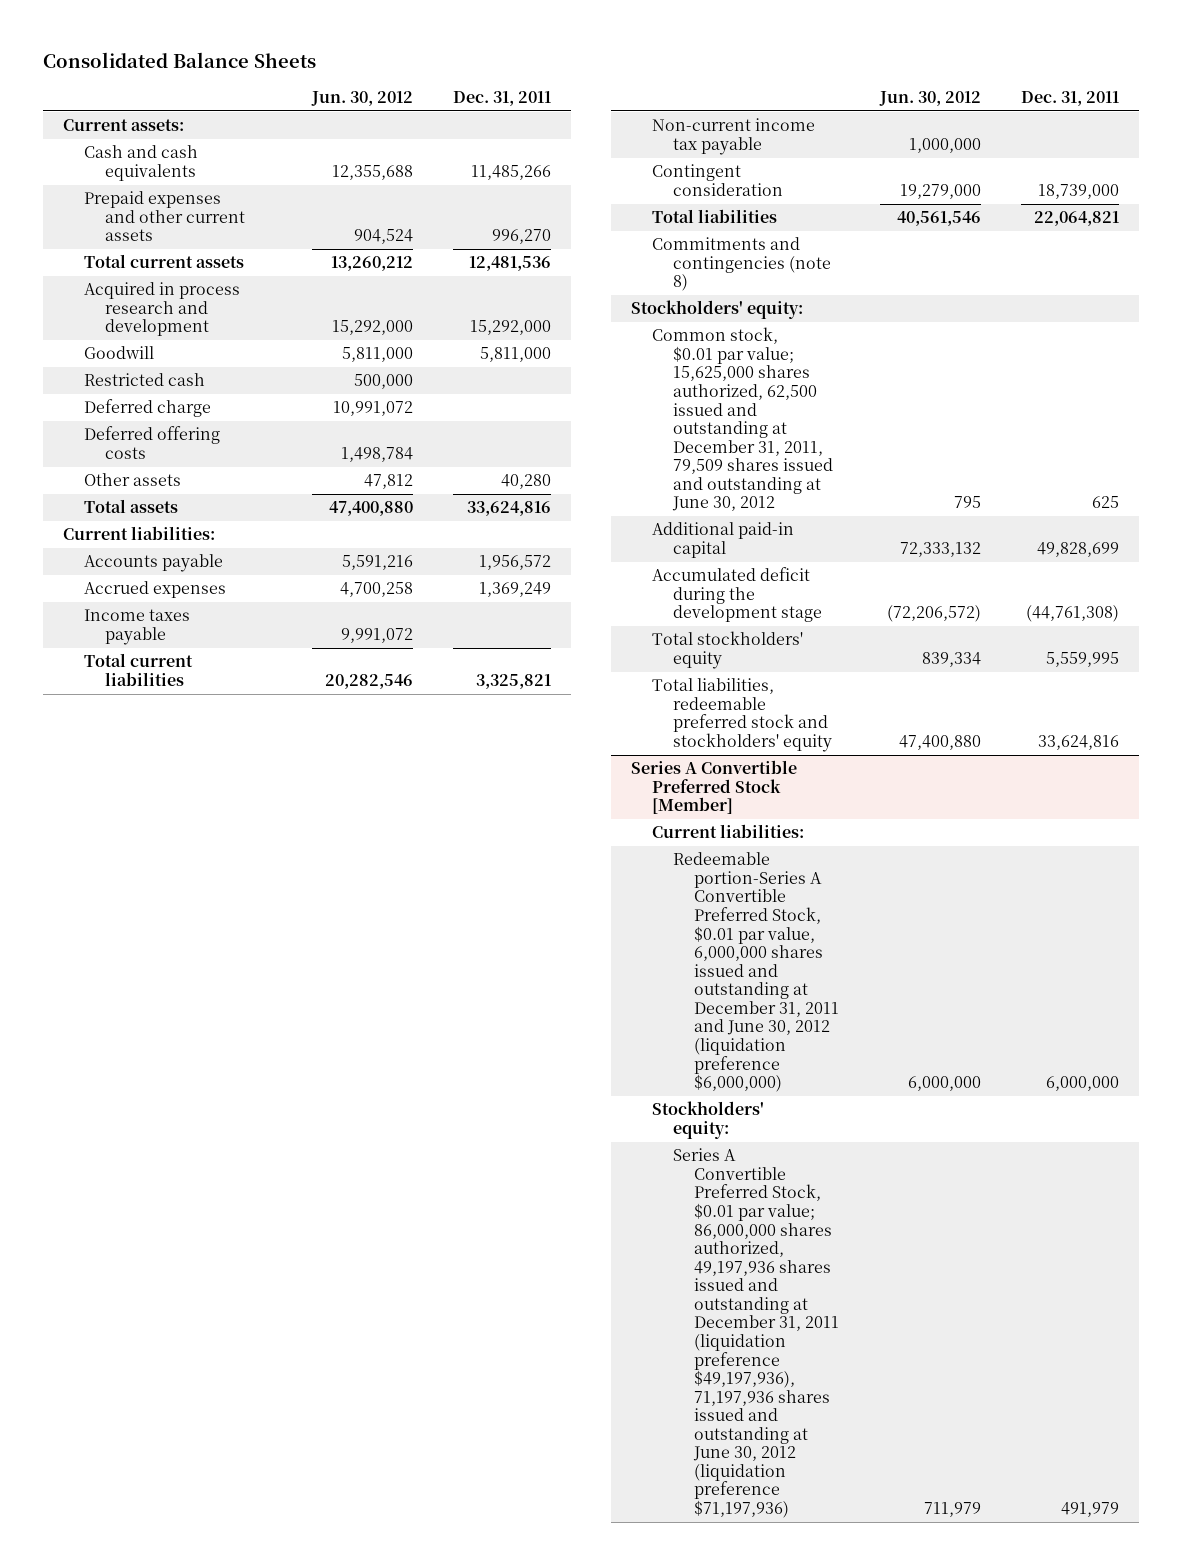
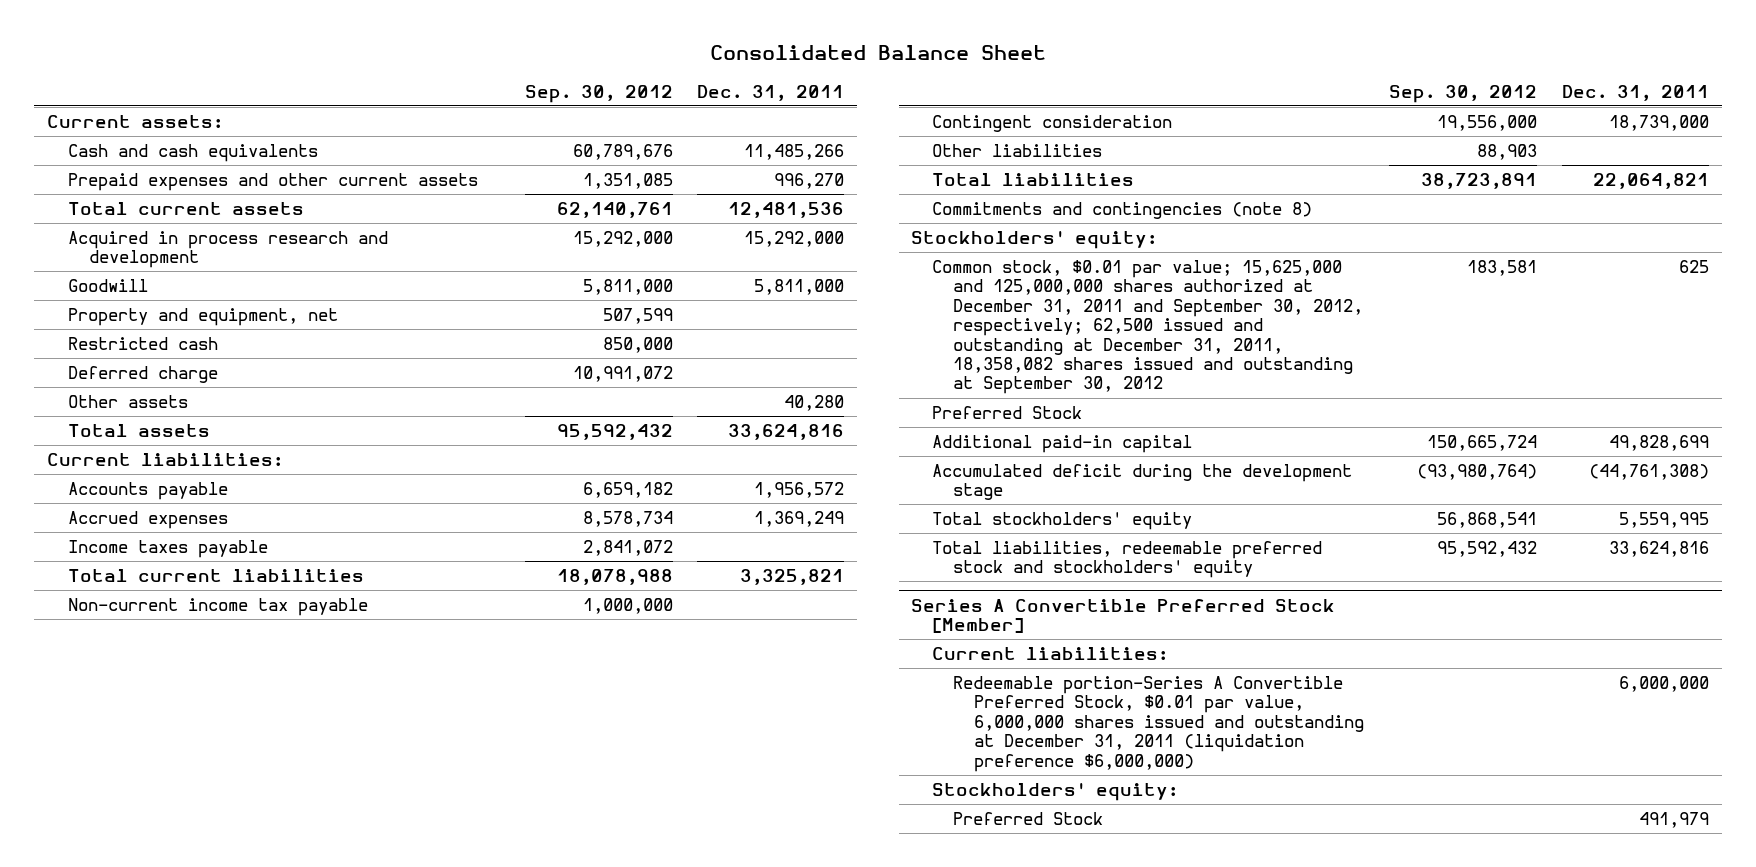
- Consolidated Balance Sheets
+ Consolidated Balance Sheet
- | Jun. 30, 2012 | Dec. 31, 2011
+ | Sep. 30, 2012 | Dec. 31, 2011
+ Property and equipment, net | 507,599 |
- Deferred offering costs | 1,498,784 |
+ Other liabilities | 88,903 |
- Common stock, $0.01 par value; 15,625,000 shares authorized, 62,500 issued and outstanding at December 31, 2011, 79,509 shares issued and outstanding at June 30, 2012 | 795 | 625
+ Common stock, $0.01 par value; 15,625,000 and 125,000,000 shares authorized at December 31, 2011 and September 30, 2012, respectively; 62,500 issued and outstanding at December 31, 2011, 18,358,082 shares issued and outstanding at September 30, 2012 | 183,581 | 625
+ Preferred Stock
@ Series A Convertible Preferred Stock [Member]
- Redeemable portion-Series A Convertible Preferred Stock, $0.01 par value, 6,000,000 shares issued and outstanding at December 31, 2011 and June 30, 2012 (liquidation preference $6,000,000) | 6,000,000 | 6,000,000
+ Redeemable portion-Series A Convertible Preferred Stock, $0.01 par value, 6,000,000 shares issued and outstanding at December 31, 2011 (liquidation preference $6,000,000) | | 6,000,000
- Series A Convertible Preferred Stock, $0.01 par value; 86,000,000 shares authorized, 49,197,936 shares issued and outstanding at December 31, 2011 (liquidation preference $49,197,936), 71,197,936 shares issued and outstanding at June 30, 2012 (liquidation preference $71,197,936) | 711,979 | 491,979
+ Preferred Stock | | 491,979

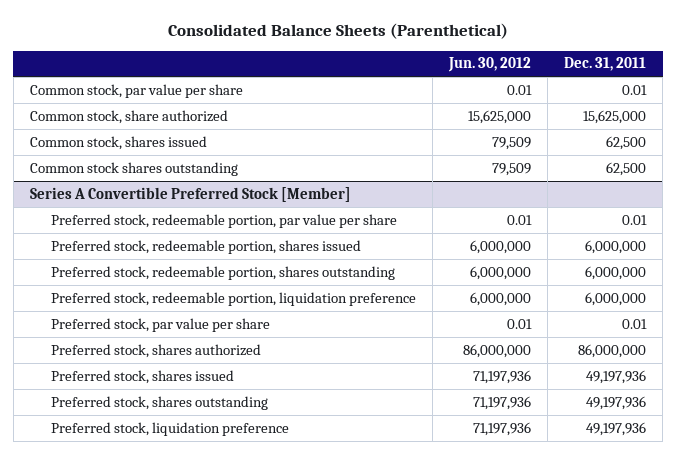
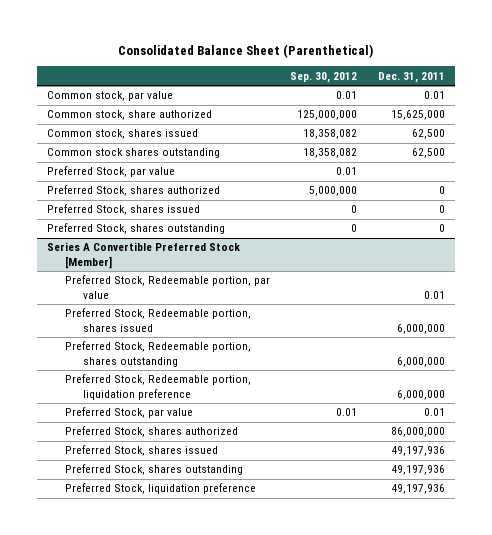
- Consolidated Balance Sheets (Parenthetical)
+ Consolidated Balance Sheet (Parenthetical)
- | Jun. 30, 2012 | Dec. 31, 2011
+ | Sep. 30, 2012 | Dec. 31, 2011
- Common stock, par value per share | 0.01 | 0.01
+ Common stock, par value | 0.01 | 0.01
+ Preferred Stock, par value | 0.01 |
+ Preferred Stock, shares authorized | 5,000,000 | 0
+ Preferred Stock, shares issued | 0 | 0
+ Preferred Stock, shares outstanding | 0 | 0
@ Series A Convertible Preferred Stock [Member]
- Preferred stock, redeemable portion, par value per share | 0.01 | 0.01
- Preferred stock, redeemable portion, shares issued | 6,000,000 | 6,000,000
- Preferred stock, redeemable portion, shares outstanding | 6,000,000 | 6,000,000
- Preferred stock, redeemable portion, liquidation preference | 6,000,000 | 6,000,000
- Preferred stock, par value per share | 0.01 | 0.01
- Preferred stock, shares authorized | 86,000,000 | 86,000,000
- Preferred stock, shares issued | 71,197,936 | 49,197,936
- Preferred stock, shares outstanding | 71,197,936 | 49,197,936
- Preferred stock, liquidation preference | 71,197,936 | 49,197,936
+ Preferred Stock, Redeemable portion, par value | | 0.01
+ Preferred Stock, Redeemable portion, shares issued | | 6,000,000
+ Preferred Stock, Redeemable portion, shares outstanding | | 6,000,000
+ Preferred Stock, Redeemable portion, liquidation preference | | 6,000,000
+ Preferred Stock, par value | 0.01 | 0.01
+ Preferred Stock, shares authorized | | 86,000,000
+ Preferred Stock, shares issued | | 49,197,936
+ Preferred Stock, shares outstanding | | 49,197,936
+ Preferred Stock, liquidation preference | | 49,197,936

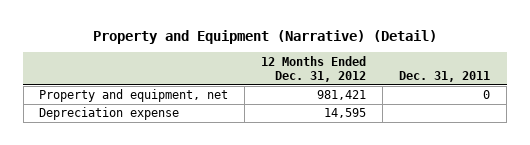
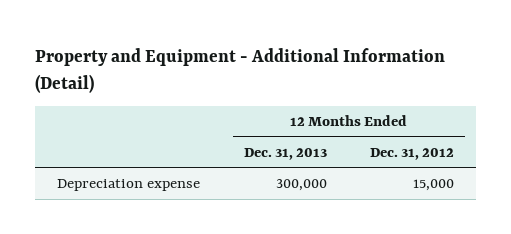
- Property and Equipment (Narrative) (Detail)
+ Property and Equipment - Additional Information (Detail)
- | 12 Months Ended Dec. 31, 2012 | Dec. 31, 2011
+ | 12 Months Ended Dec. 31, 2013 | 12 Months Ended Dec. 31, 2012
- Property and equipment, net | 981,421 | 0
- Depreciation expense | 14,595 |
+ Depreciation expense | 300,000 | 15,000

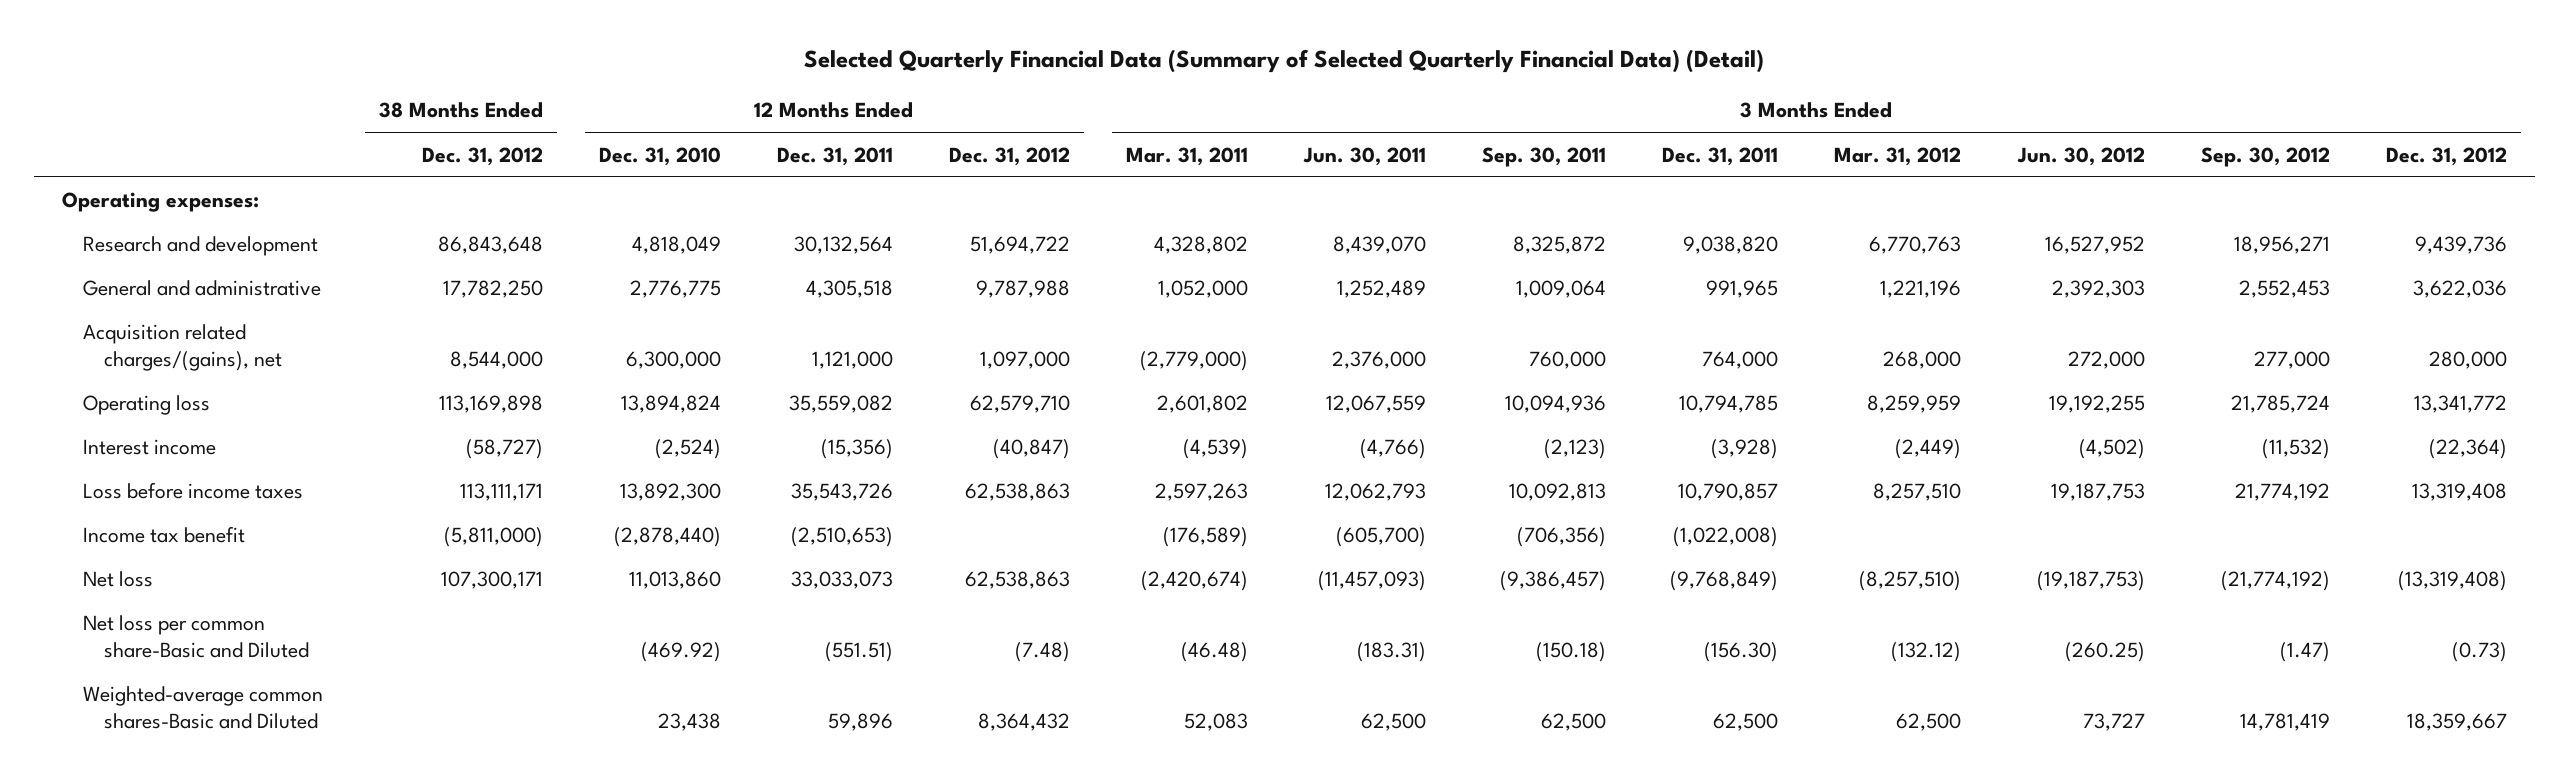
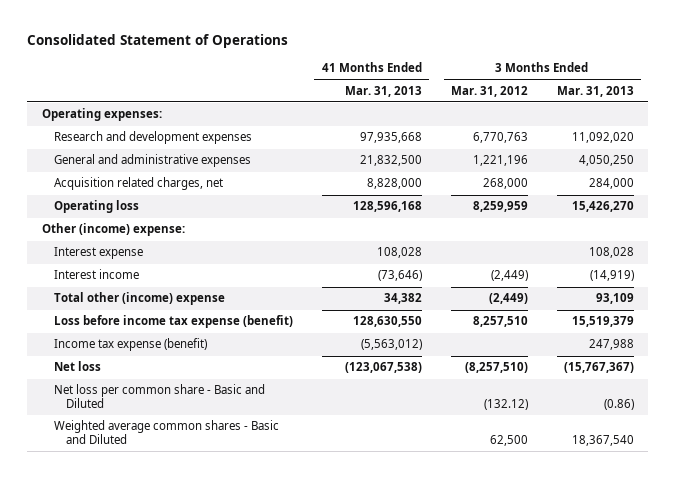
- Selected Quarterly Financial Data (Summary of Selected Quarterly Financial Data) (Detail)
+ Consolidated Statement of Operations
- | 38 Months Ended Dec. 31, 2012 | 12 Months Ended Dec. 31, 2010 | 12 Months Ended Dec. 31, 2011 | 12 Months Ended Dec. 31, 2012 | 3 Months Ended Mar. 31, 2011 | 3 Months Ended Jun. 30, 2011 | 3 Months Ended Sep. 30, 2011 | 3 Months Ended Dec. 31, 2011 | 3 Months Ended Mar. 31, 2012 | 3 Months Ended Jun. 30, 2012 | 3 Months Ended Sep. 30, 2012 | 3 Months Ended Dec. 31, 2012
+ | 41 Months Ended Mar. 31, 2013 | 3 Months Ended Mar. 31, 2012 | 3 Months Ended Mar. 31, 2013
- Research and development | 86,843,648 | 4,818,049 | 30,132,564 | 51,694,722 | 4,328,802 | 8,439,070 | 8,325,872 | 9,038,820 | 6,770,763 | 16,527,952 | 18,956,271 | 9,439,736
- General and administrative | 17,782,250 | 2,776,775 | 4,305,518 | 9,787,988 | 1,052,000 | 1,252,489 | 1,009,064 | 991,965 | 1,221,196 | 2,392,303 | 2,552,453 | 3,622,036
- Acquisition related charges/(gains), net | 8,544,000 | 6,300,000 | 1,121,000 | 1,097,000 | (2,779,000) | 2,376,000 | 760,000 | 764,000 | 268,000 | 272,000 | 277,000 | 280,000
+ Research and development expenses | 97,935,668 | 6,770,763 | 11,092,020
+ General and administrative expenses | 21,832,500 | 1,221,196 | 4,050,250
+ Acquisition related charges, net | 8,828,000 | 268,000 | 284,000
+ Other (income) expense:
+ Interest expense | 108,028 | | 108,028
- Loss before income taxes | 113,111,171 | 13,892,300 | 35,543,726 | 62,538,863 | 2,597,263 | 12,062,793 | 10,092,813 | 10,790,857 | 8,257,510 | 19,187,753 | 21,774,192 | 13,319,408
- Income tax benefit | (5,811,000) | (2,878,440) | (2,510,653) | | (176,589) | (605,700) | (706,356) | (1,022,008) | | | |
+ Total other (income) expense | 34,382 | (2,449) | 93,109
+ Loss before income tax expense (benefit) | 128,630,550 | 8,257,510 | 15,519,379
+ Income tax expense (benefit) | (5,563,012) | | 247,988
- Net loss per common share-Basic and Diluted | | (469.92) | (551.51) | (7.48) | (46.48) | (183.31) | (150.18) | (156.30) | (132.12) | (260.25) | (1.47) | (0.73)
- Weighted-average common shares-Basic and Diluted | | 23,438 | 59,896 | 8,364,432 | 52,083 | 62,500 | 62,500 | 62,500 | 62,500 | 73,727 | 14,781,419 | 18,359,667
+ Net loss per common share - Basic and Diluted | | (132.12) | (0.86)
+ Weighted average common shares - Basic and Diluted | | 62,500 | 18,367,540

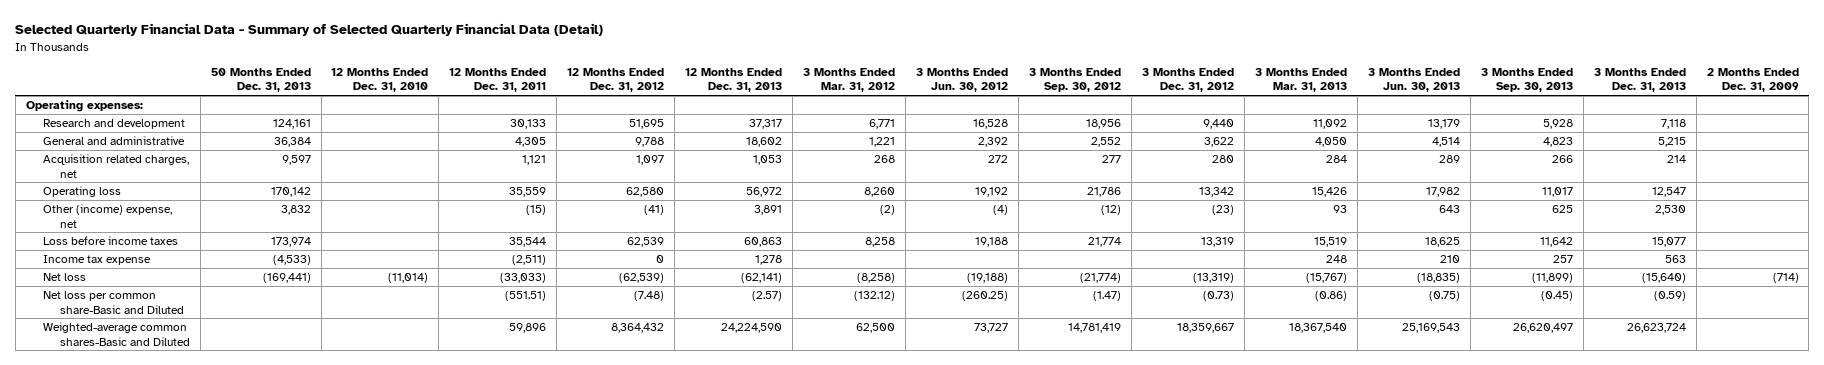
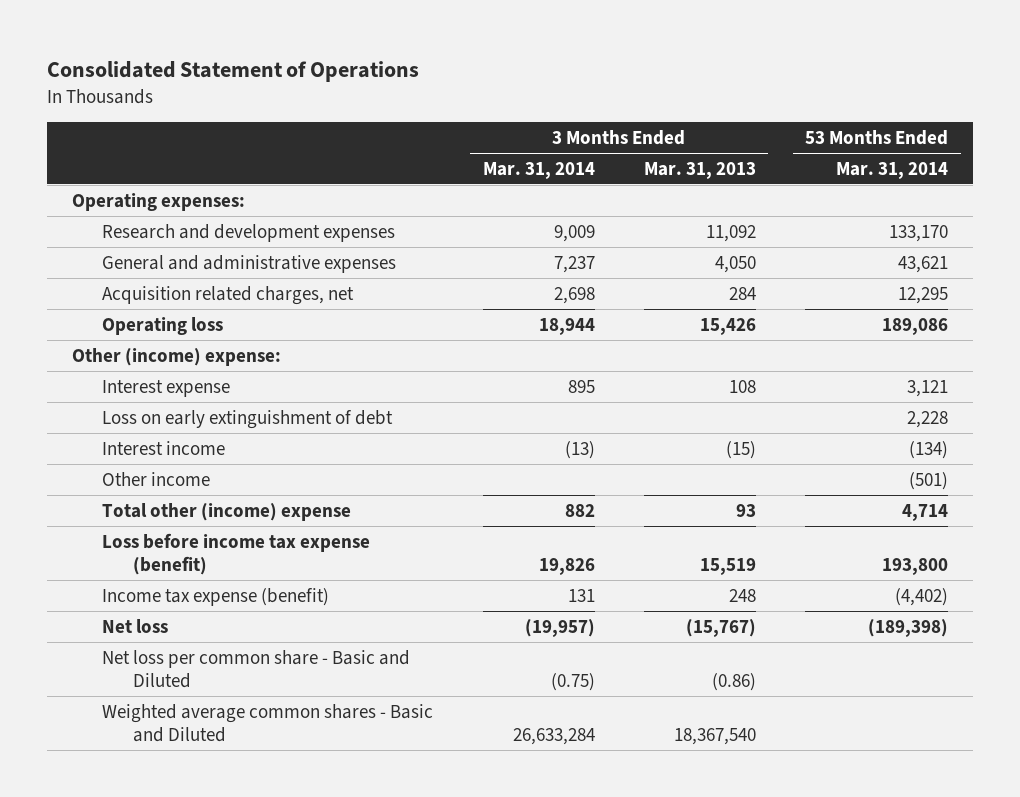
- Selected Quarterly Financial Data - Summary of Selected Quarterly Financial Data (Detail)
+ Consolidated Statement of Operations
- | 50 Months Ended Dec. 31, 2013 | 12 Months Ended Dec. 31, 2010 | 12 Months Ended Dec. 31, 2011 | 12 Months Ended Dec. 31, 2012 | 12 Months Ended Dec. 31, 2013 | 3 Months Ended Mar. 31, 2012 | 3 Months Ended Jun. 30, 2012 | 3 Months Ended Sep. 30, 2012 | 3 Months Ended Dec. 31, 2012 | 3 Months Ended Mar. 31, 2013 | 3 Months Ended Jun. 30, 2013 | 3 Months Ended Sep. 30, 2013 | 3 Months Ended Dec. 31, 2013 | 2 Months Ended Dec. 31, 2009
+ | 3 Months Ended Mar. 31, 2014 | 3 Months Ended Mar. 31, 2013 | 53 Months Ended Mar. 31, 2014
- Research and development | 124,161 | | 30,133 | 51,695 | 37,317 | 6,771 | 16,528 | 18,956 | 9,440 | 11,092 | 13,179 | 5,928 | 7,118 |
- General and administrative | 36,384 | | 4,305 | 9,788 | 18,602 | 1,221 | 2,392 | 2,552 | 3,622 | 4,050 | 4,514 | 4,823 | 5,215 |
+ Research and development expenses | 9,009 | 11,092 | 133,170
+ General and administrative expenses | 7,237 | 4,050 | 43,621
- Other (income) expense, net | 3,832 | | (15) | (41) | 3,891 | (2) | (4) | (12) | (23) | 93 | 643 | 625 | 2,530 |
- Loss before income taxes | 173,974 | | 35,544 | 62,539 | 60,863 | 8,258 | 19,188 | 21,774 | 13,319 | 15,519 | 18,625 | 11,642 | 15,077 |
- Income tax expense | (4,533) | | (2,511) | 0 | 1,278 | | | | | 248 | 210 | 257 | 563 |
+ Other (income) expense:
+ Interest expense | 895 | 108 | 3,121
+ Loss on early extinguishment of debt | | | 2,228
+ Interest income | (13) | (15) | (134)
+ Other income | | | (501)
+ Total other (income) expense | 882 | 93 | 4,714
+ Loss before income tax expense (benefit) | 19,826 | 15,519 | 193,800
+ Income tax expense (benefit) | 131 | 248 | (4,402)
- Net loss per common share-Basic and Diluted | | | (551.51) | (7.48) | (2.57) | (132.12) | (260.25) | (1.47) | (0.73) | (0.86) | (0.75) | (0.45) | (0.59) |
- Weighted-average common shares-Basic and Diluted | | | 59,896 | 8,364,432 | 24,224,590 | 62,500 | 73,727 | 14,781,419 | 18,359,667 | 18,367,540 | 25,169,543 | 26,620,497 | 26,623,724 |
+ Net loss per common share - Basic and Diluted | (0.75) | (0.86) |
+ Weighted average common shares - Basic and Diluted | 26,633,284 | 18,367,540 |

